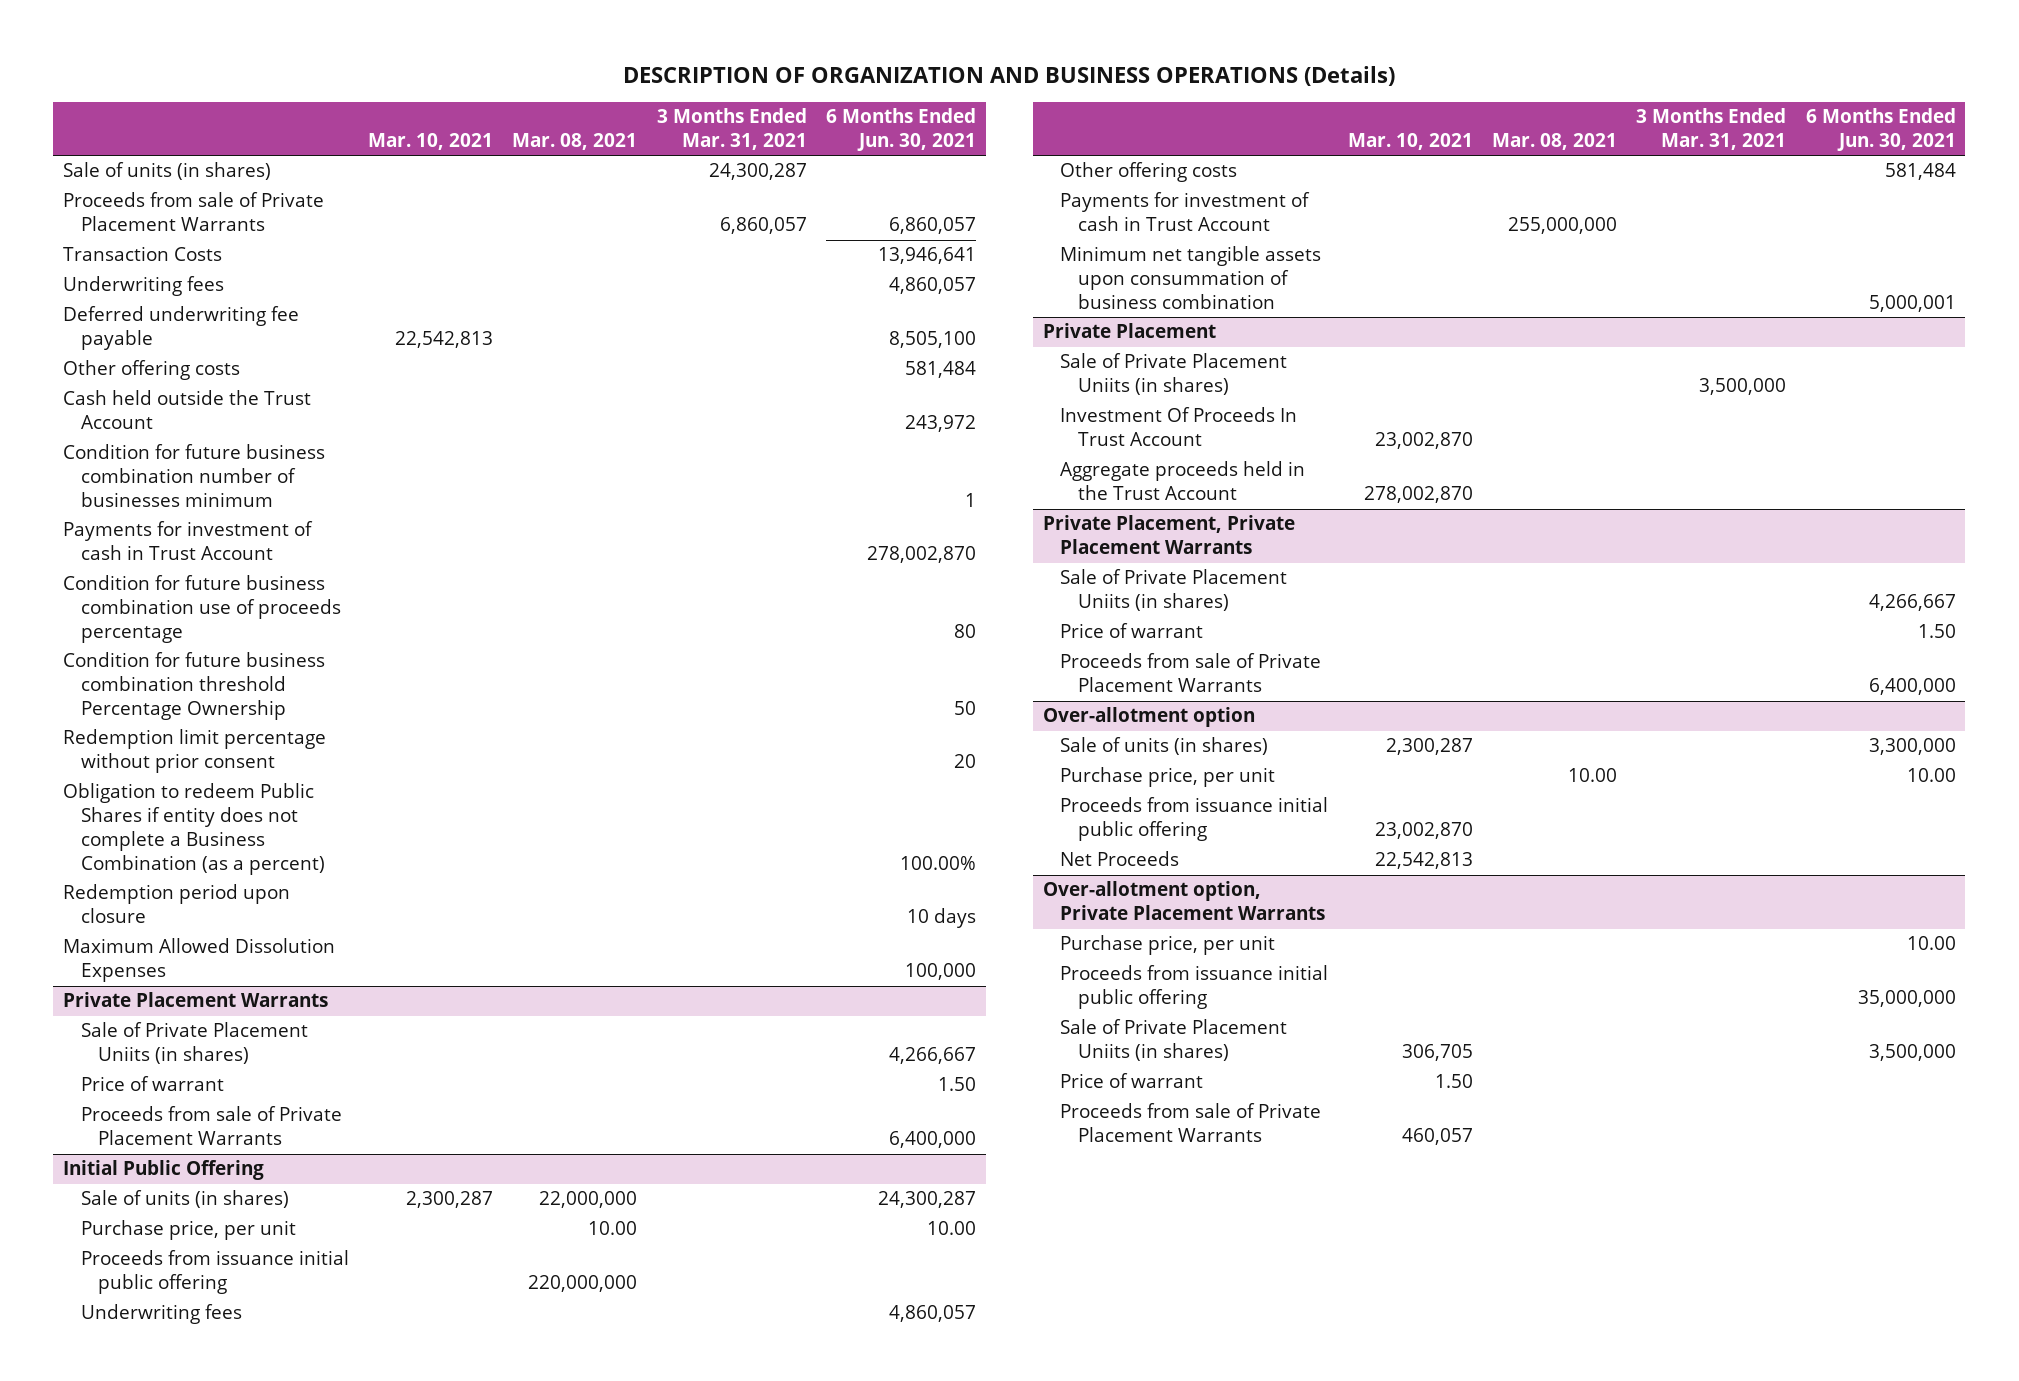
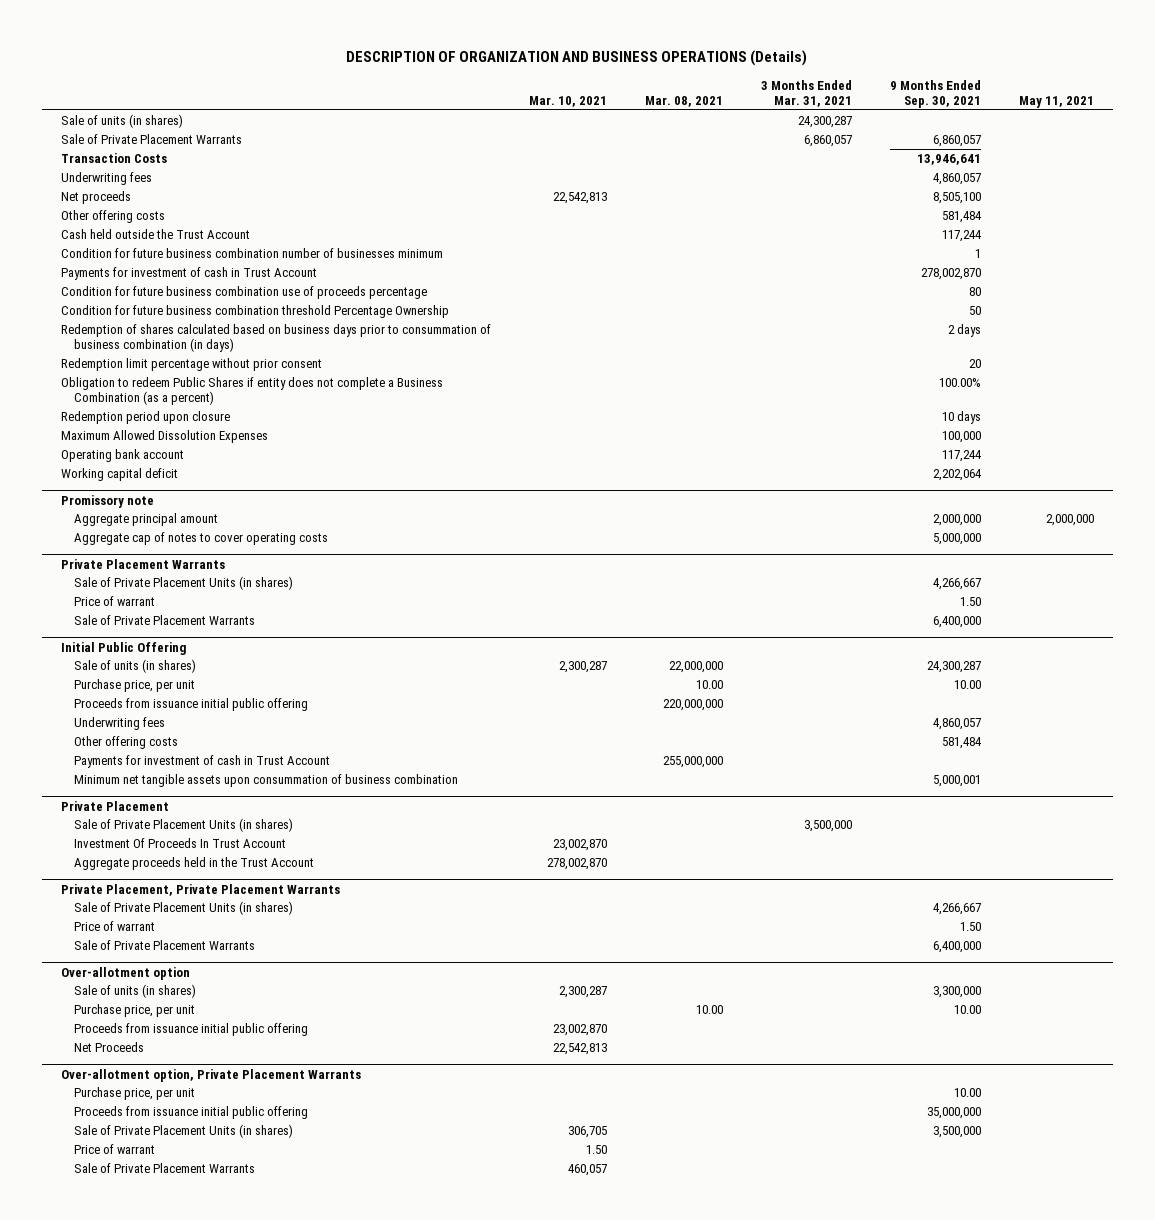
- | Mar. 10, 2021 | Mar. 08, 2021 | 3 Months Ended Mar. 31, 2021 | 6 Months Ended Jun. 30, 2021
+ | Mar. 10, 2021 | Mar. 08, 2021 | 3 Months Ended Mar. 31, 2021 | 9 Months Ended Sep. 30, 2021 | May 11, 2021
- Proceeds from sale of Private Placement Warrants | | | 6,860,057 | 6,860,057
+ Sale of Private Placement Warrants | | | 6,860,057 | 6,860,057 |
- Deferred underwriting fee payable | 22,542,813 | | | 8,505,100
+ Net proceeds | 22,542,813 | | | 8,505,100 |
+ Redemption of shares calculated based on business days prior to consummation of business combination (in days) | | | | 2 days |
+ Operating bank account | | | | 117,244 |
+ Working capital deficit | | | | 2,202,064 |
+ Promissory note
+ Aggregate principal amount | | | | 2,000,000 | 2,000,000
+ Aggregate cap of notes to cover operating costs | | | | 5,000,000 |
@ Private Placement Warrants
- Sale of Private Placement Uniits (in shares) | | | | 4,266,667
+ Sale of Private Placement Units (in shares) | | | | 4,266,667 |
- Proceeds from sale of Private Placement Warrants | | | | 6,400,000
+ Sale of Private Placement Warrants | | | | 6,400,000 |
@ Private Placement
- Sale of Private Placement Uniits (in shares) | | | 3,500,000 |
+ Sale of Private Placement Units (in shares) | | | 3,500,000 | |
@ Private Placement, Private Placement Warrants
- Sale of Private Placement Uniits (in shares) | | | | 4,266,667
+ Sale of Private Placement Units (in shares) | | | | 4,266,667 |
- Proceeds from sale of Private Placement Warrants | | | | 6,400,000
+ Sale of Private Placement Warrants | | | | 6,400,000 |
@ Over-allotment option, Private Placement Warrants
- Sale of Private Placement Uniits (in shares) | 306,705 | | | 3,500,000
+ Sale of Private Placement Units (in shares) | 306,705 | | | 3,500,000 |
- Proceeds from sale of Private Placement Warrants | 460,057 | | |
+ Sale of Private Placement Warrants | 460,057 | | | |

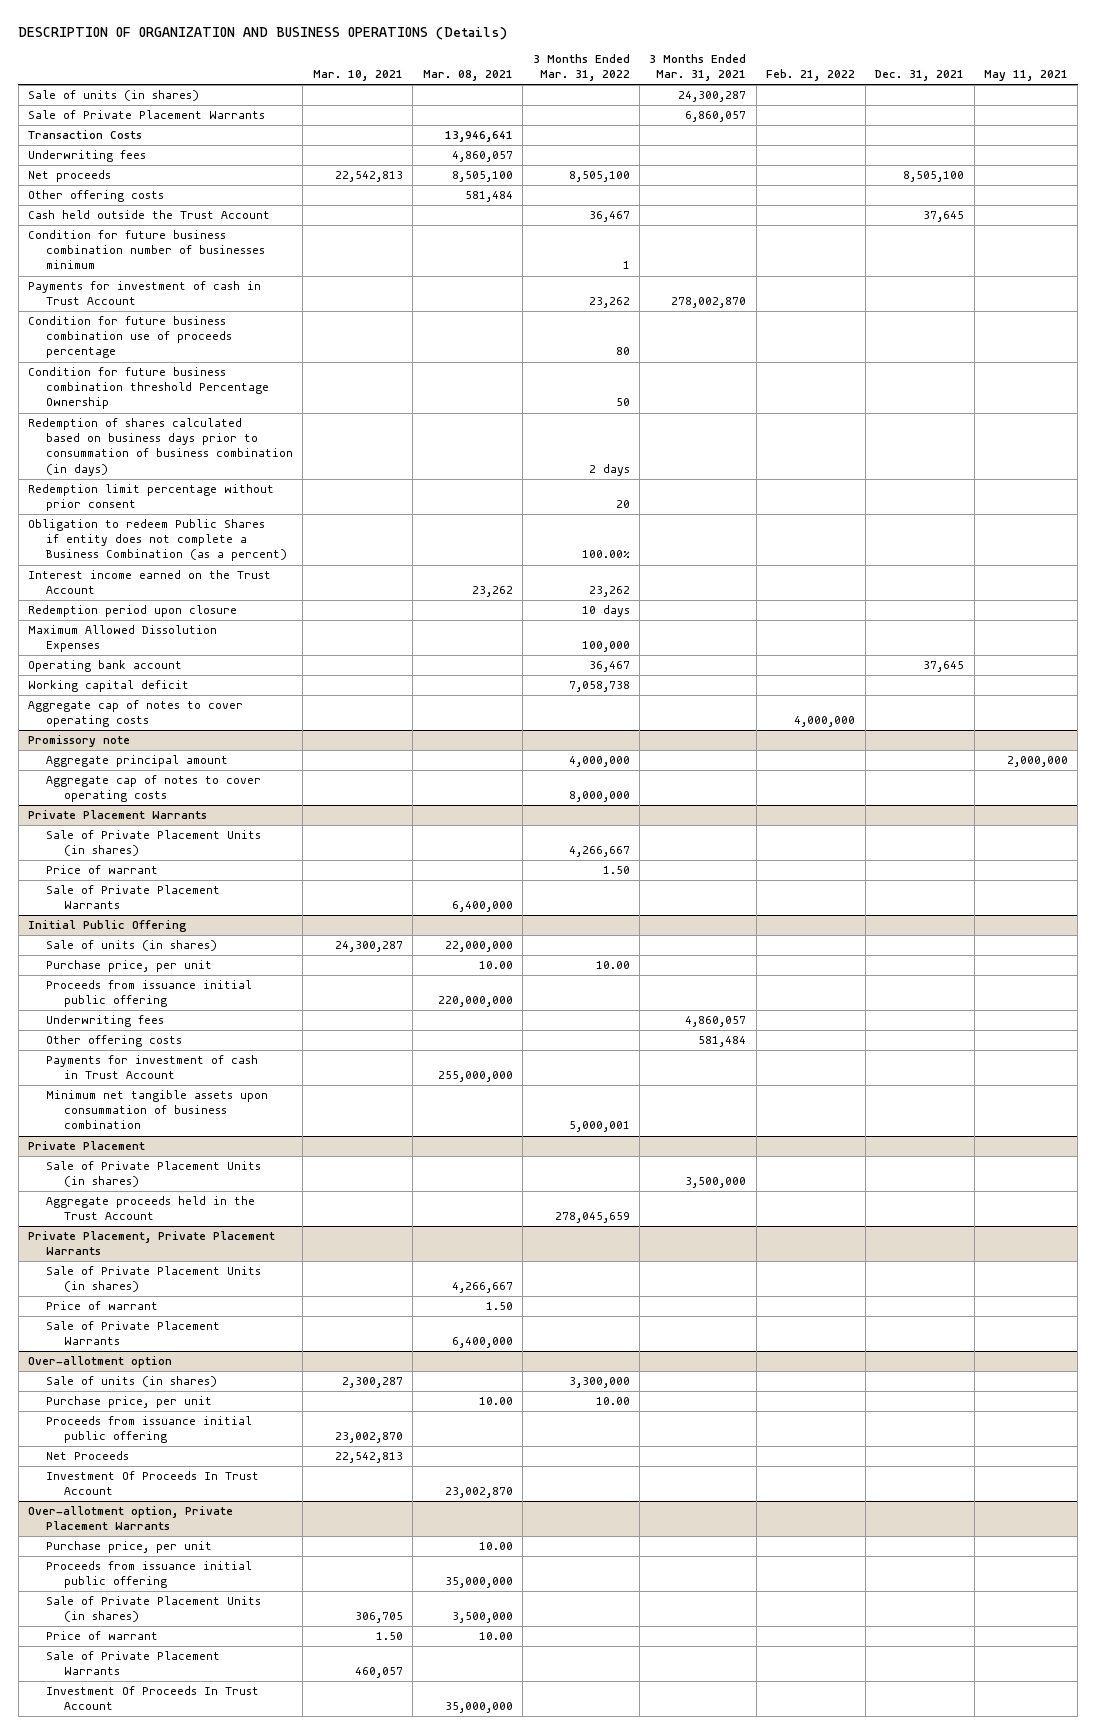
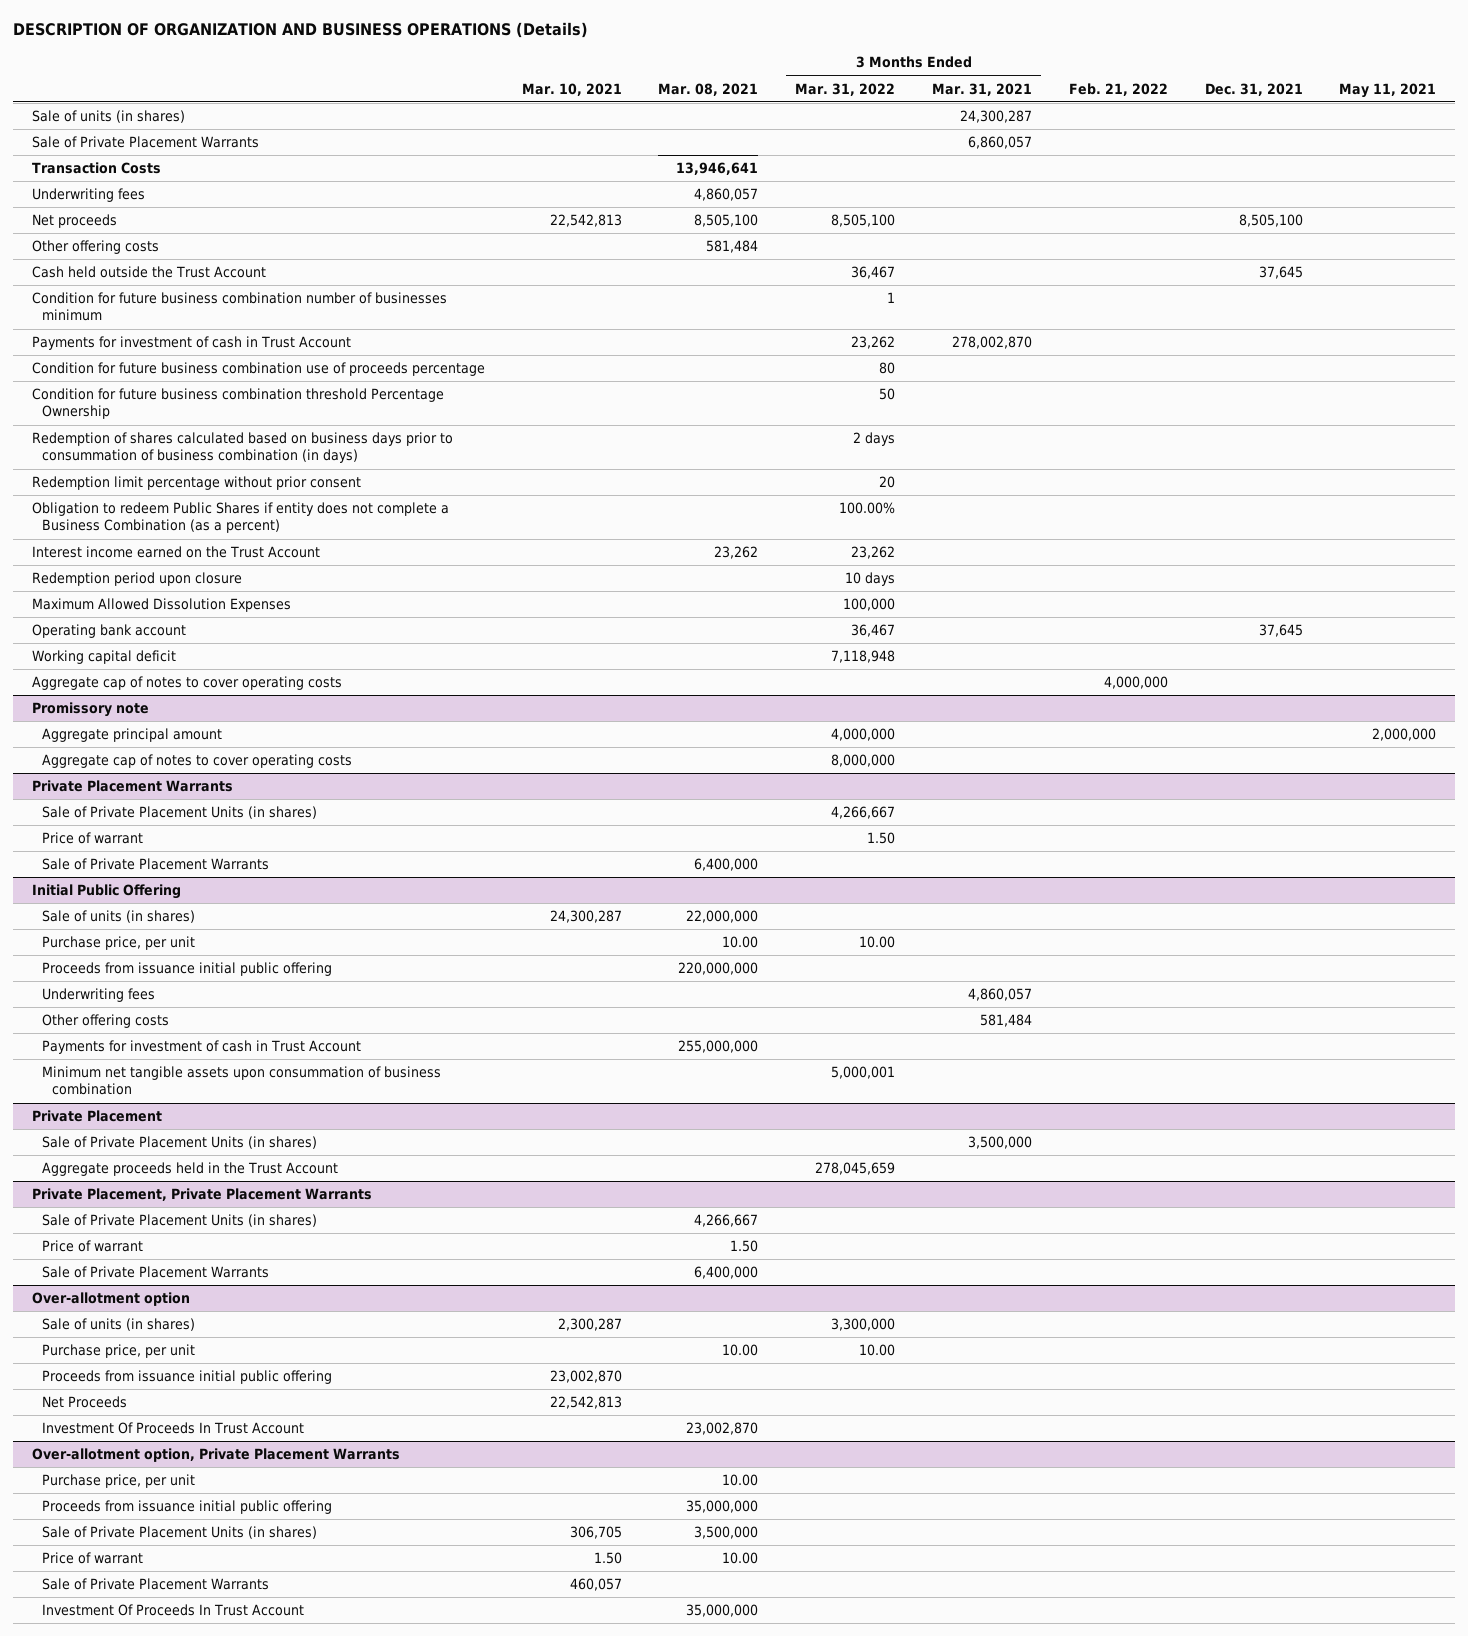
- Working capital deficit | | | 7,058,738 | | | |
+ Working capital deficit | | | 7,118,948 | | | |

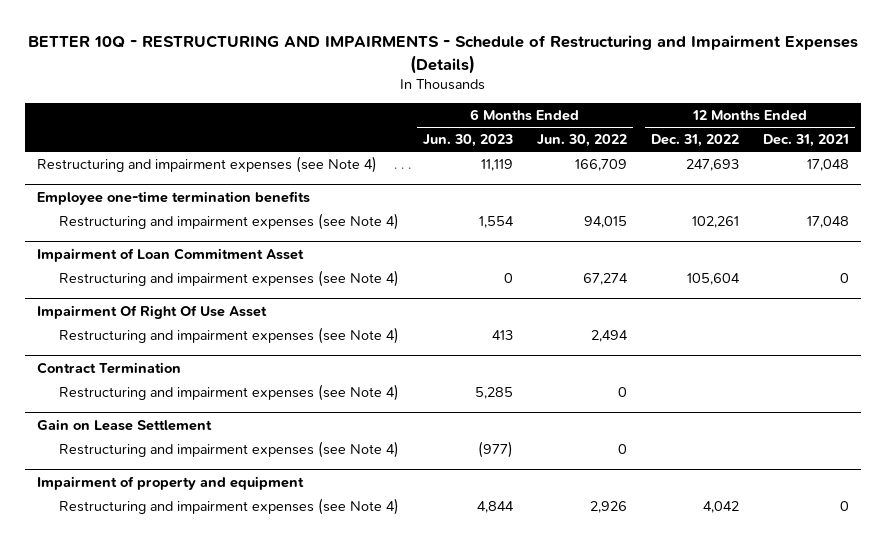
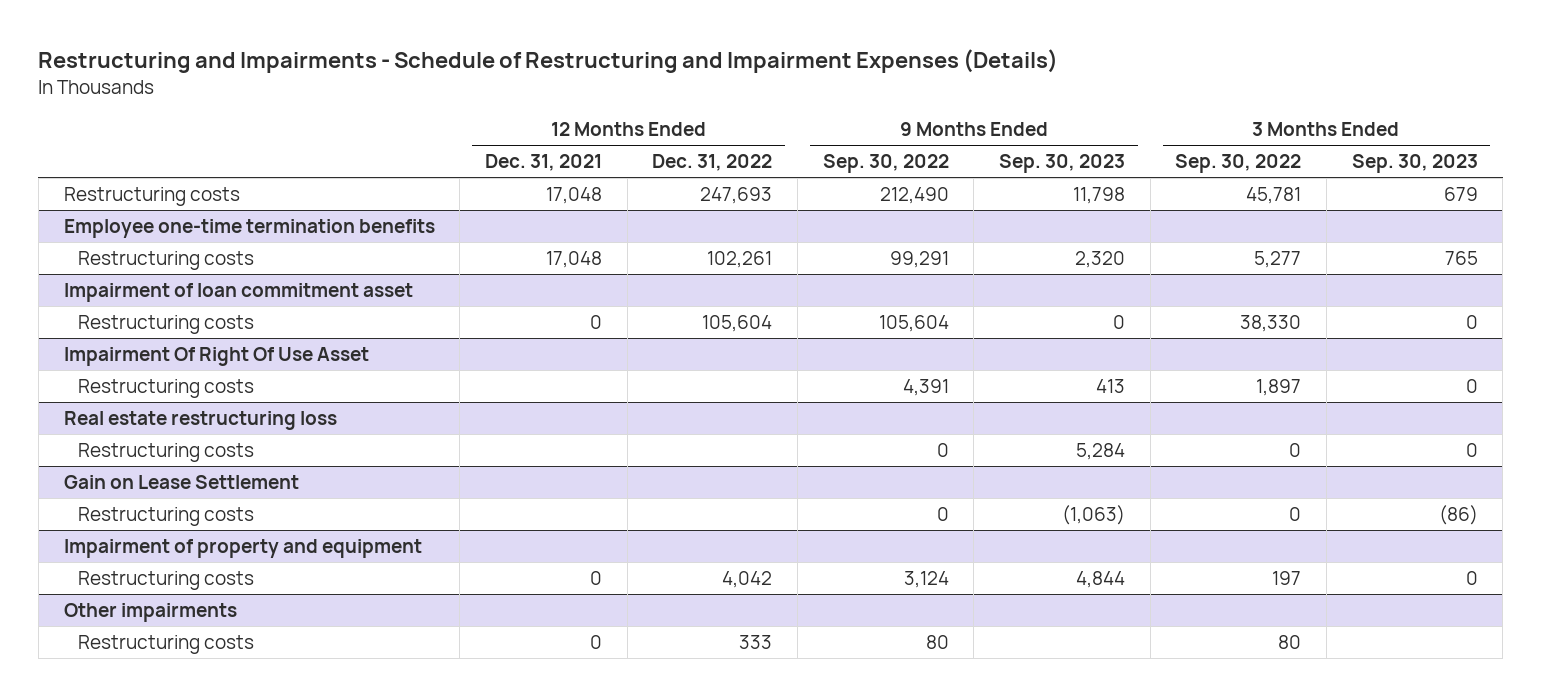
- BETTER 10Q - RESTRUCTURING AND IMPAIRMENTS - Schedule of Restructuring and Impairment Expenses (Details)
+ Restructuring and Impairments - Schedule of Restructuring and Impairment Expenses (Details)
- | 6 Months Ended Jun. 30, 2023 | 6 Months Ended Jun. 30, 2022 | 12 Months Ended Dec. 31, 2022 | 12 Months Ended Dec. 31, 2021
+ | 12 Months Ended Dec. 31, 2021 | 12 Months Ended Dec. 31, 2022 | 9 Months Ended Sep. 30, 2022 | 9 Months Ended Sep. 30, 2023 | 3 Months Ended Sep. 30, 2022 | 3 Months Ended Sep. 30, 2023
- Restructuring and impairment expenses (see Note 4) | 11,119 | 166,709 | 247,693 | 17,048
+ Restructuring costs | 17,048 | 247,693 | 212,490 | 11,798 | 45,781 | 679
@ Employee one-time termination benefits
- Restructuring and impairment expenses (see Note 4) | 1,554 | 94,015 | 102,261 | 17,048
- Impairment of Loan Commitment Asset
- Restructuring and impairment expenses (see Note 4) | 0 | 67,274 | 105,604 | 0
@ Employee one-time termination benefits
+ Restructuring costs | 17,048 | 102,261 | 99,291 | 2,320 | 5,277 | 765
+ Impairment of loan commitment asset
+ Restructuring costs | 0 | 105,604 | 105,604 | 0 | 38,330 | 0
@ Impairment Of Right Of Use Asset
- Restructuring and impairment expenses (see Note 4) | 413 | 2,494 | |
- Contract Termination
- Restructuring and impairment expenses (see Note 4) | 5,285 | 0 | |
@ Impairment Of Right Of Use Asset
+ Restructuring costs | | | 4,391 | 413 | 1,897 | 0
+ Real estate restructuring loss
+ Restructuring costs | | | 0 | 5,284 | 0 | 0
@ Gain on Lease Settlement
- Restructuring and impairment expenses (see Note 4) | (977) | 0 | |
+ Restructuring costs | | | 0 | (1,063) | 0 | (86)
@ Impairment of property and equipment
- Restructuring and impairment expenses (see Note 4) | 4,844 | 2,926 | 4,042 | 0
+ Restructuring costs | 0 | 4,042 | 3,124 | 4,844 | 197 | 0
+ Other impairments
+ Restructuring costs | 0 | 333 | 80 | | 80 |

